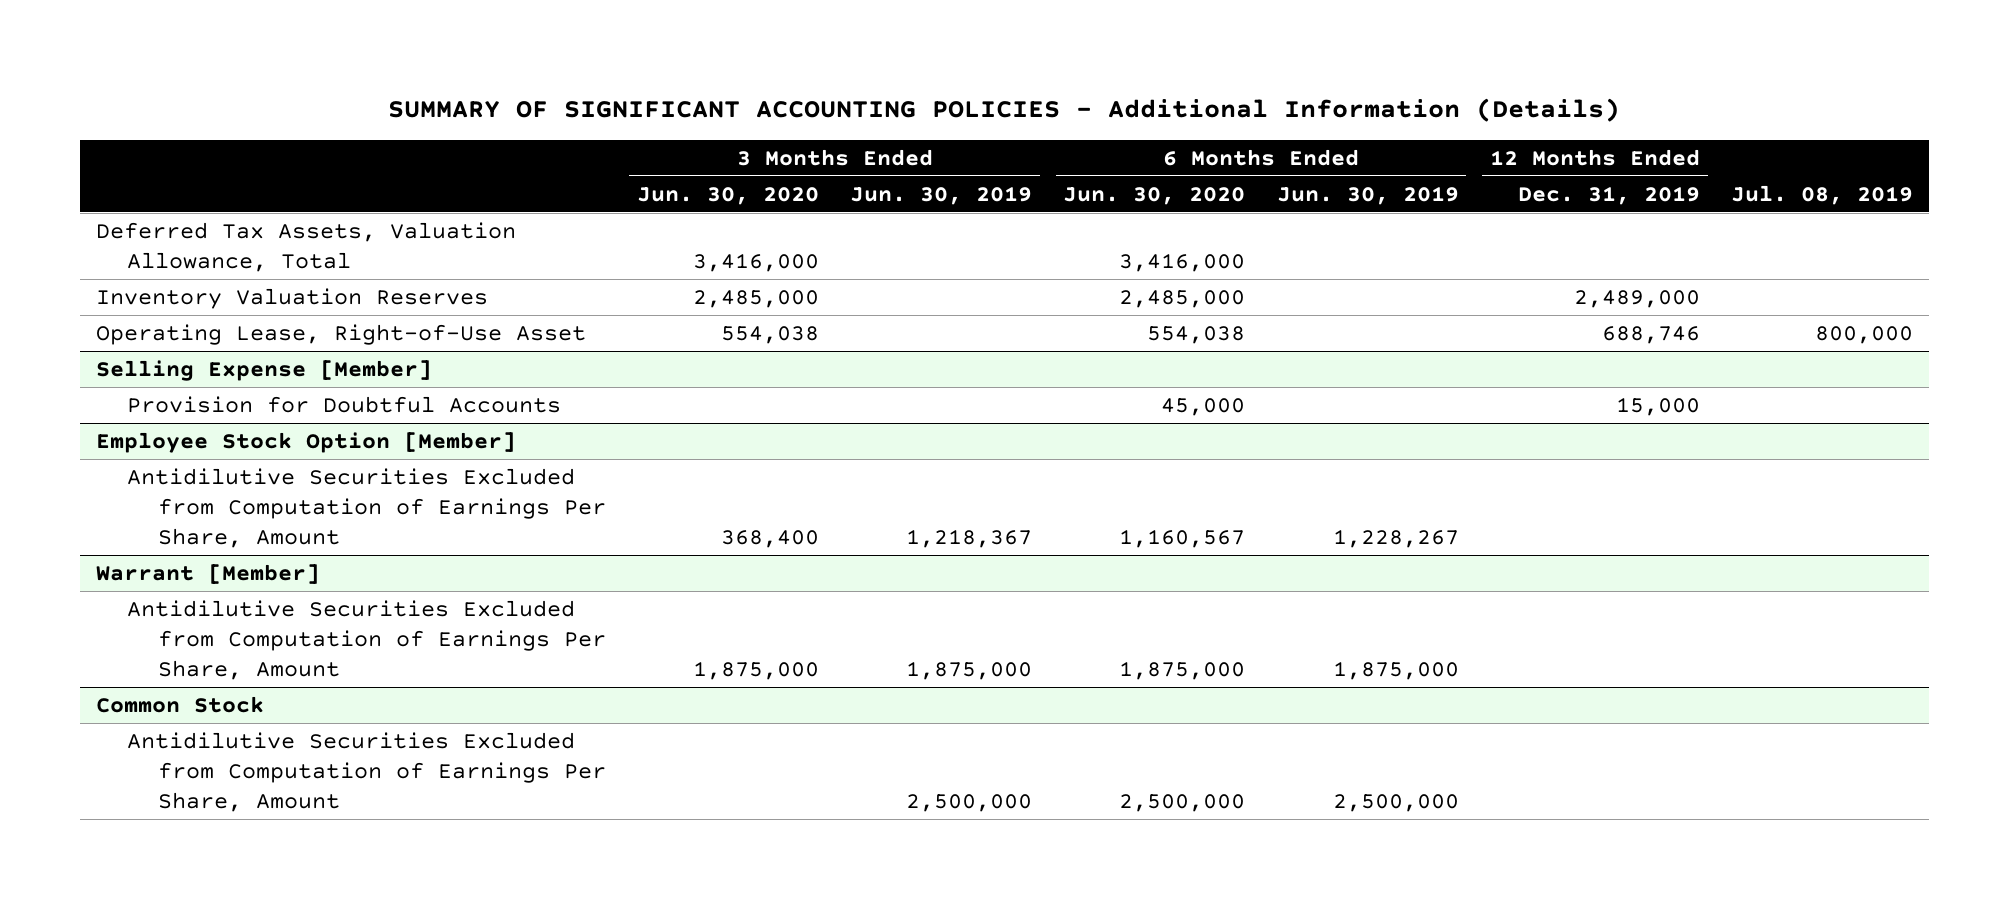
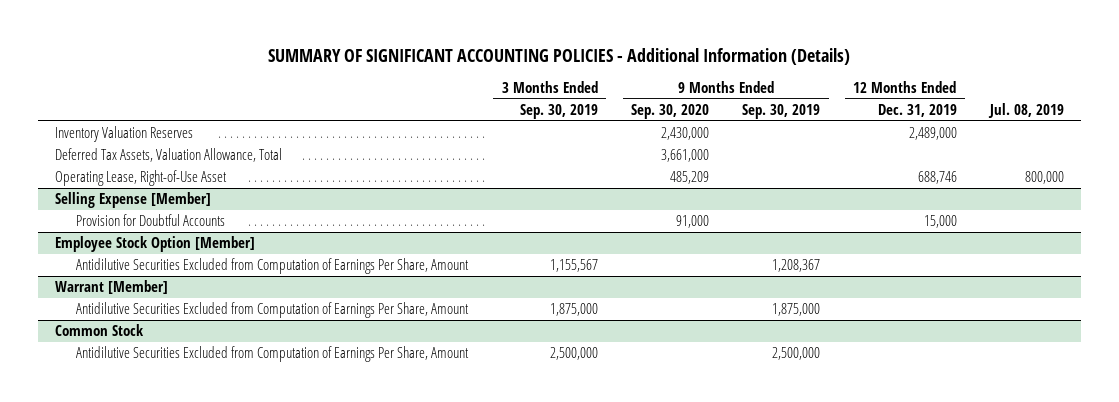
- | 3 Months Ended Jun. 30, 2020 | 3 Months Ended Jun. 30, 2019 | 6 Months Ended Jun. 30, 2020 | 6 Months Ended Jun. 30, 2019 | 12 Months Ended Dec. 31, 2019 | Jul. 08, 2019
+ | 3 Months Ended Sep. 30, 2019 | 9 Months Ended Sep. 30, 2020 | 9 Months Ended Sep. 30, 2019 | 12 Months Ended Dec. 31, 2019 | Jul. 08, 2019
moved down: Deferred Tax Assets, Valuation Allowance, Total | | 3,661,000 | | |

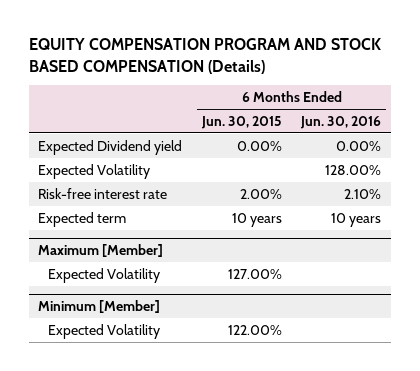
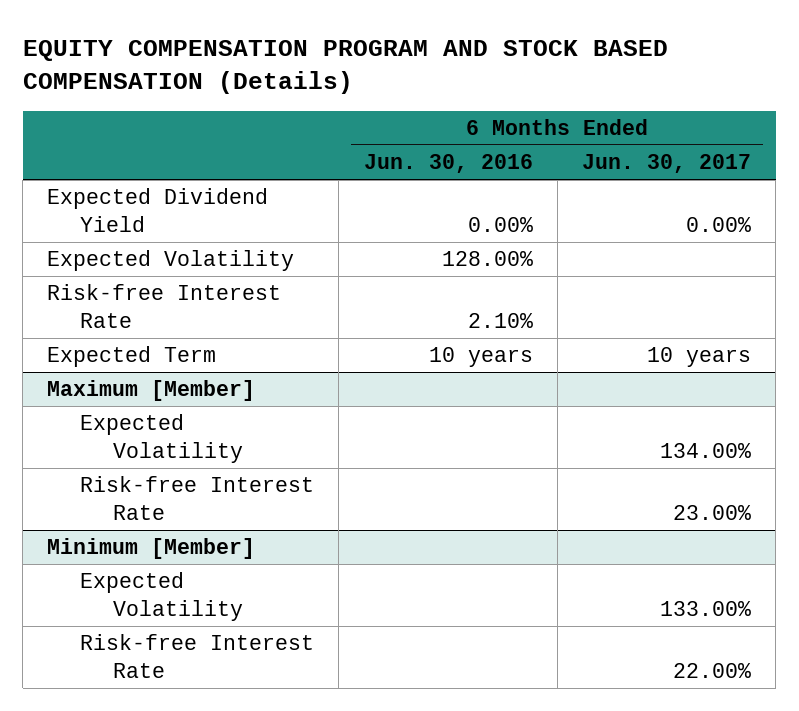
- | 6 Months Ended Jun. 30, 2015 | 6 Months Ended Jun. 30, 2016
+ | 6 Months Ended Jun. 30, 2016 | 6 Months Ended Jun. 30, 2017
- Expected Dividend yield | 0.00% | 0.00%
+ Expected Dividend Yield | 0.00% | 0.00%
- Risk-free interest rate | 2.00% | 2.10%
- Expected term | 10 years | 10 years
+ Risk-free Interest Rate | 2.10% |
+ Expected Term | 10 years | 10 years
@ Maximum [Member]
+ Risk-free Interest Rate | | 23.00%
@ Minimum [Member]
+ Risk-free Interest Rate | | 22.00%

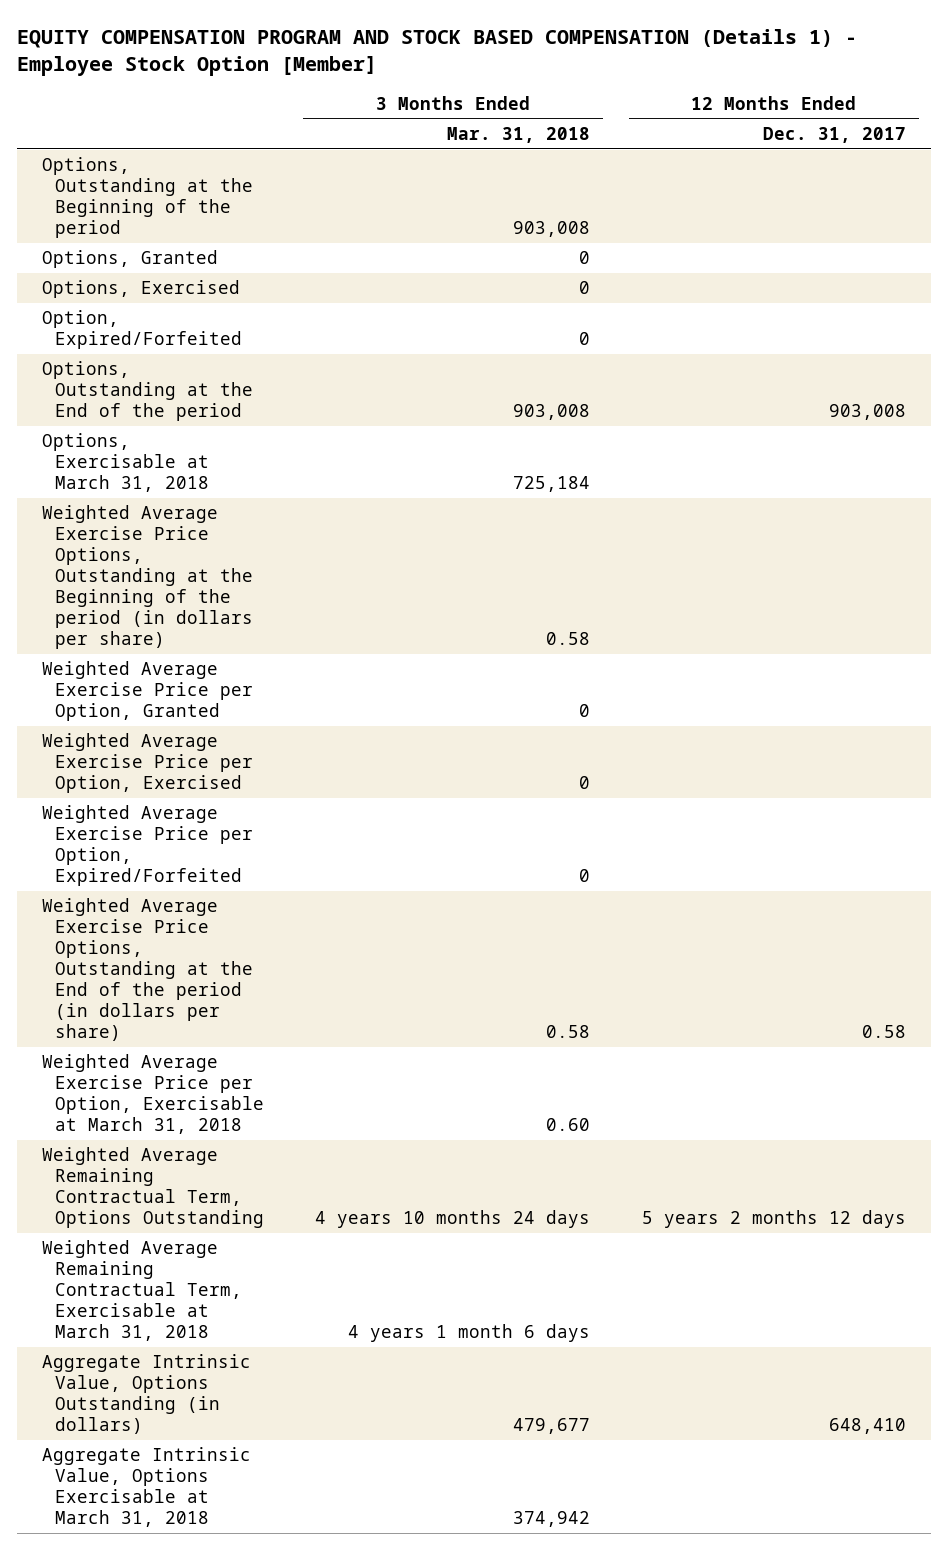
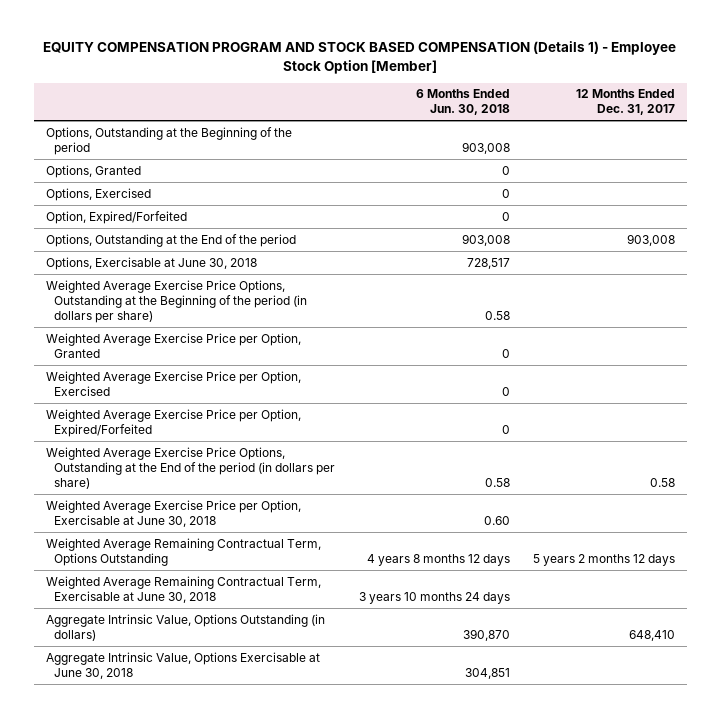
- | 3 Months Ended Mar. 31, 2018 | 12 Months Ended Dec. 31, 2017
+ | 6 Months Ended Jun. 30, 2018 | 12 Months Ended Dec. 31, 2017
- Options, Exercisable at March 31, 2018 | 725,184 |
+ Options, Exercisable at June 30, 2018 | 728,517 |
- Weighted Average Exercise Price per Option, Exercisable at March 31, 2018 | 0.60 |
+ Weighted Average Exercise Price per Option, Exercisable at June 30, 2018 | 0.60 |
- Weighted Average Remaining Contractual Term, Exercisable at March 31, 2018 | 4 years 1 month 6 days |
+ Weighted Average Remaining Contractual Term, Exercisable at June 30, 2018 | 3 years 10 months 24 days |
- Aggregate Intrinsic Value, Options Exercisable at March 31, 2018 | 374,942 |
+ Aggregate Intrinsic Value, Options Exercisable at June 30, 2018 | 304,851 |

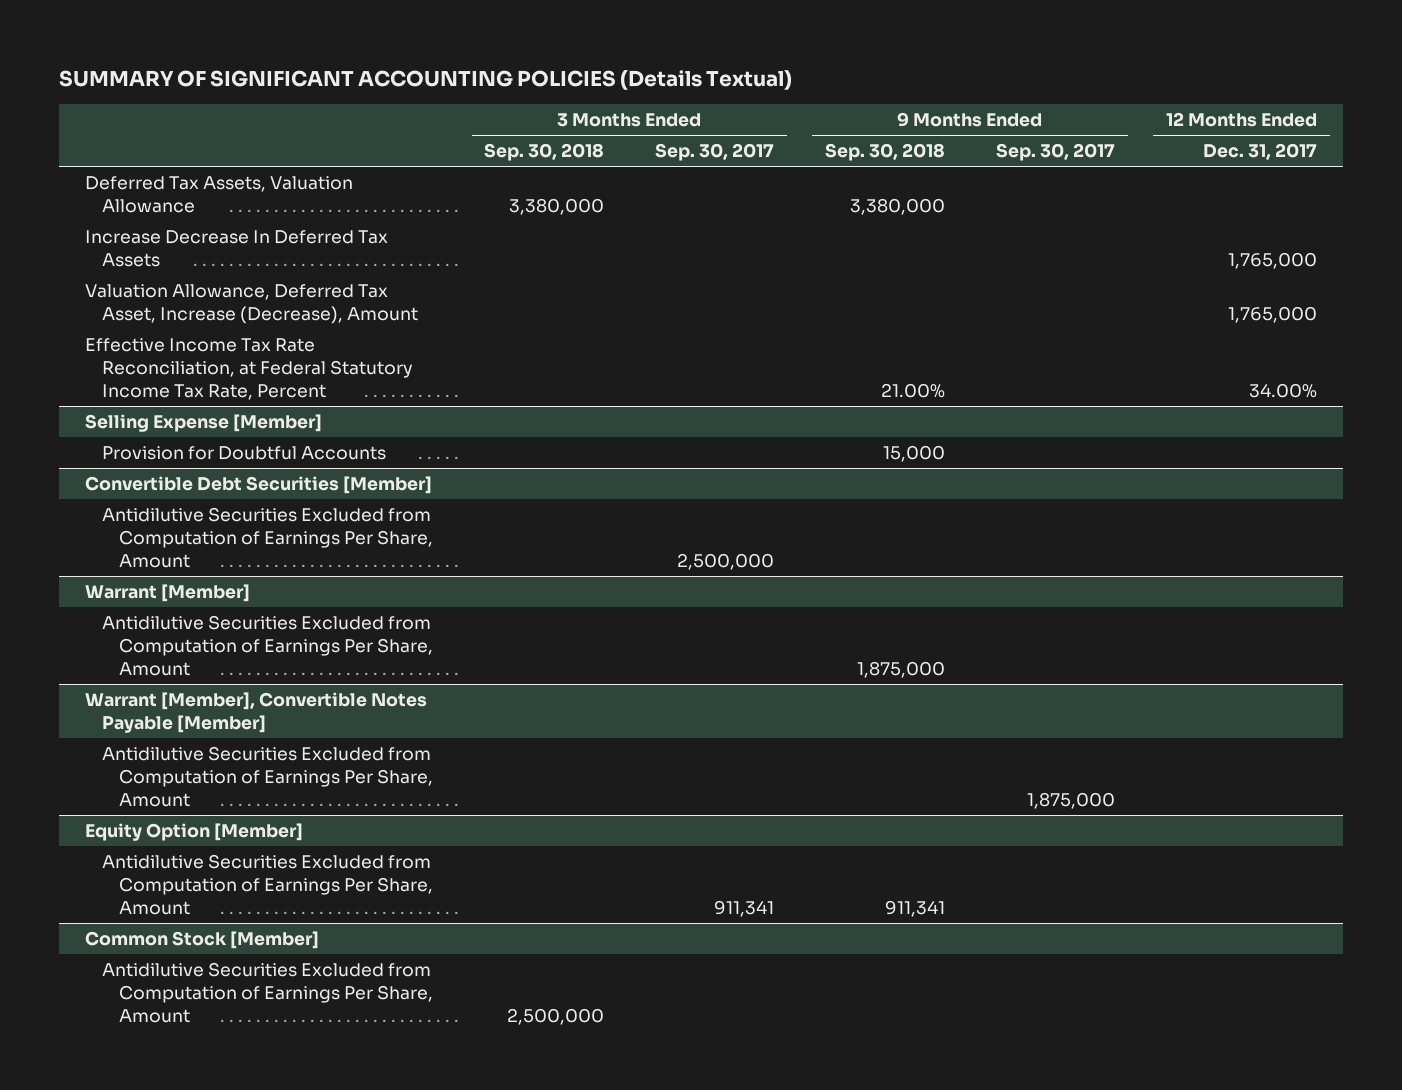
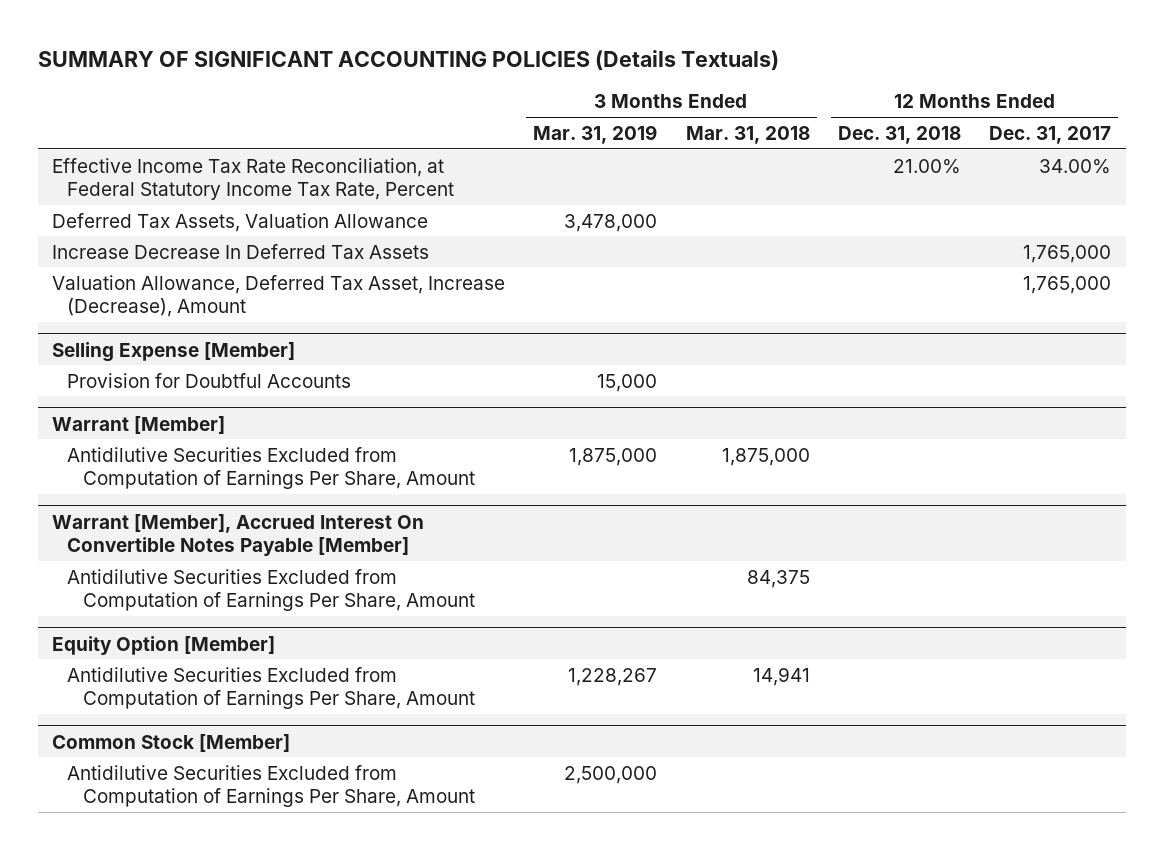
- SUMMARY OF SIGNIFICANT ACCOUNTING POLICIES (Details Textual)
+ SUMMARY OF SIGNIFICANT ACCOUNTING POLICIES (Details Textuals)
- | 3 Months Ended Sep. 30, 2018 | 3 Months Ended Sep. 30, 2017 | 9 Months Ended Sep. 30, 2018 | 9 Months Ended Sep. 30, 2017 | 12 Months Ended Dec. 31, 2017
+ | 3 Months Ended Mar. 31, 2019 | 3 Months Ended Mar. 31, 2018 | 12 Months Ended Dec. 31, 2018 | 12 Months Ended Dec. 31, 2017
moved up: Effective Income Tax Rate Reconciliation, at Federal Statutory Income Tax Rate, Percent | | | 21.00% | 34.00%
- Convertible Debt Securities [Member]
- Antidilutive Securities Excluded from Computation of Earnings Per Share, Amount | | 2,500,000 | | |
- Warrant [Member], Convertible Notes Payable [Member]
+ Warrant [Member], Accrued Interest On Convertible Notes Payable [Member]

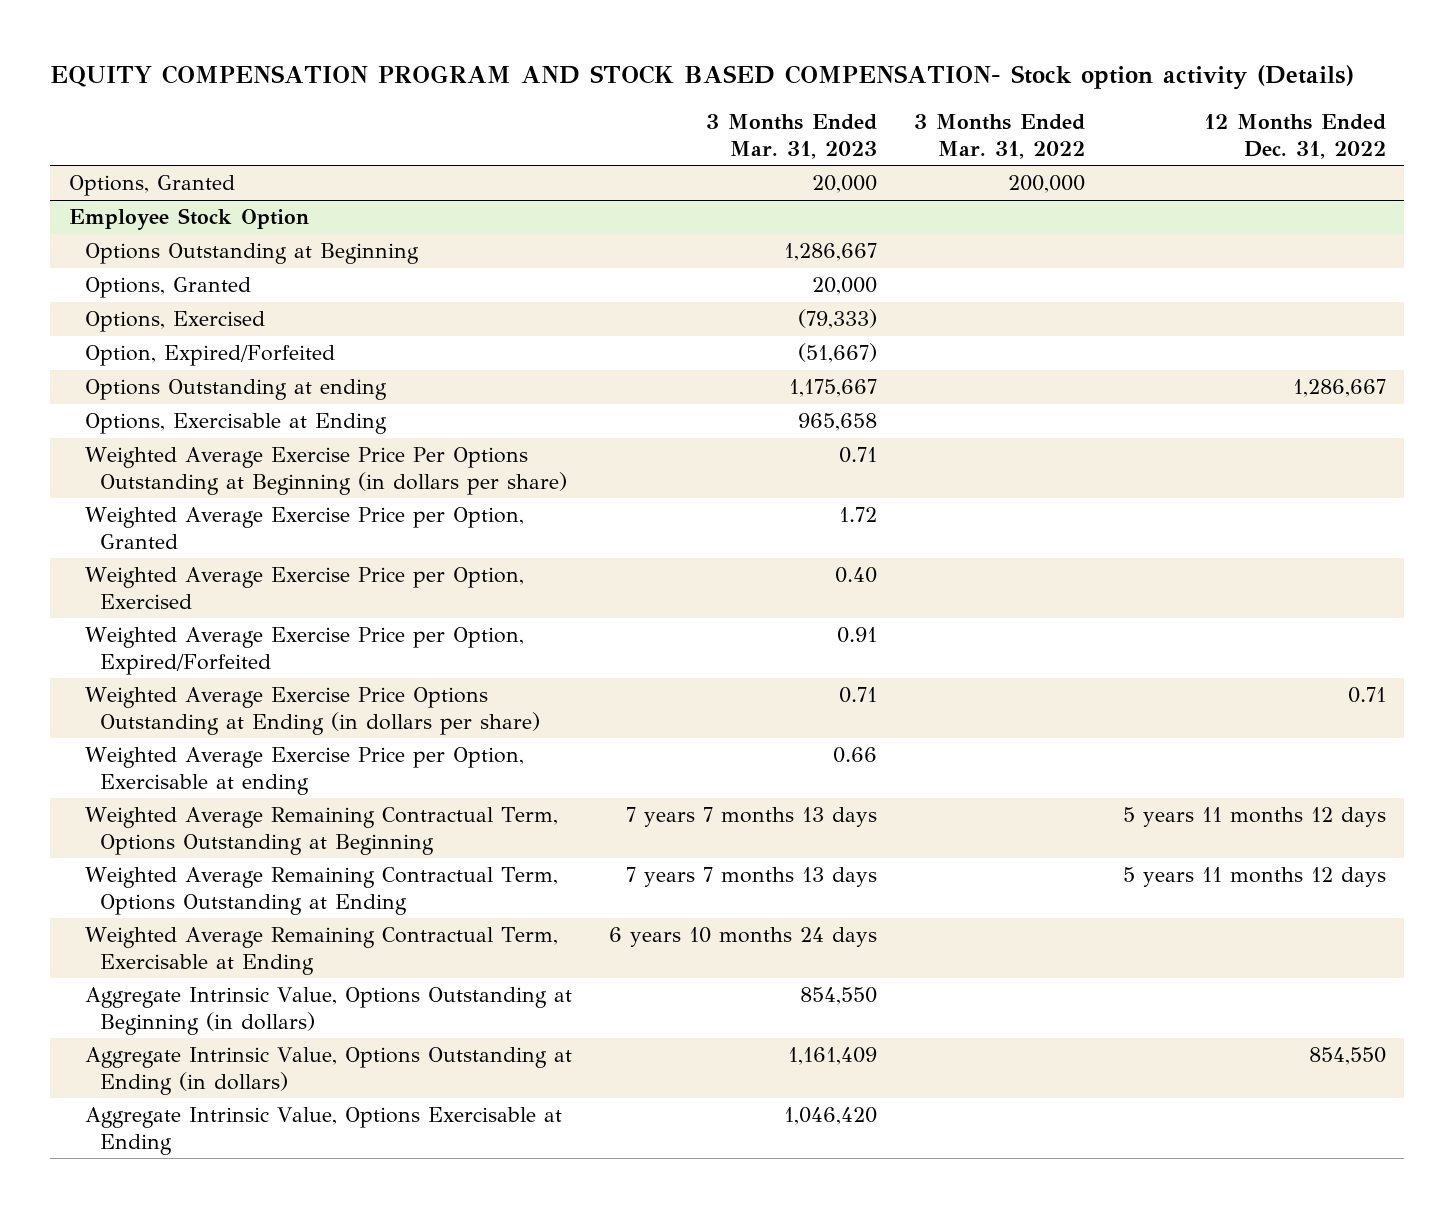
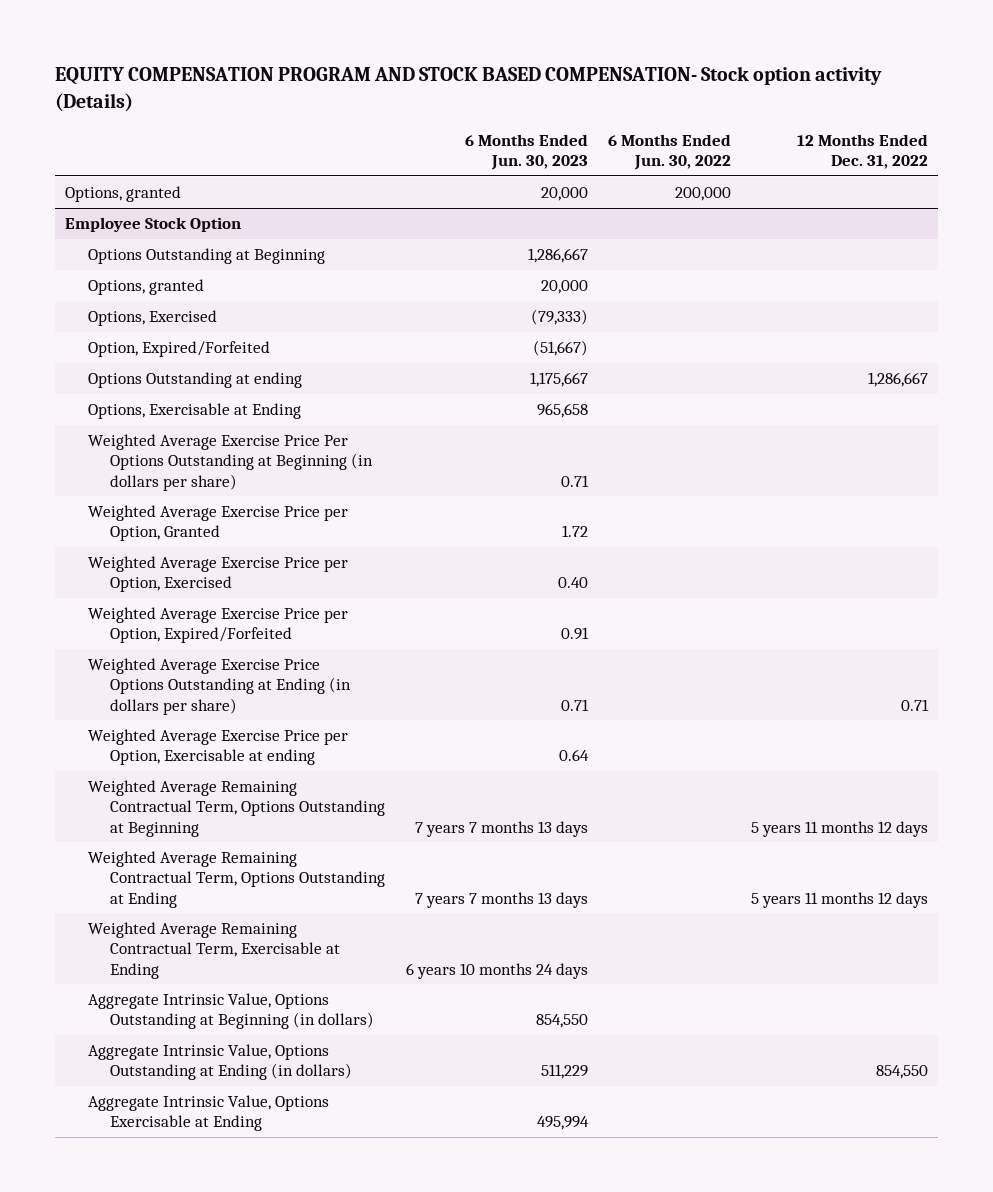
- | 3 Months Ended Mar. 31, 2023 | 3 Months Ended Mar. 31, 2022 | 12 Months Ended Dec. 31, 2022
+ | 6 Months Ended Jun. 30, 2023 | 6 Months Ended Jun. 30, 2022 | 12 Months Ended Dec. 31, 2022
- Options, Granted | 20,000 | 200,000 |
+ Options, granted | 20,000 | 200,000 |
@ Employee Stock Option
- Options, Granted | 20,000 | |
+ Options, granted | 20,000 | |

